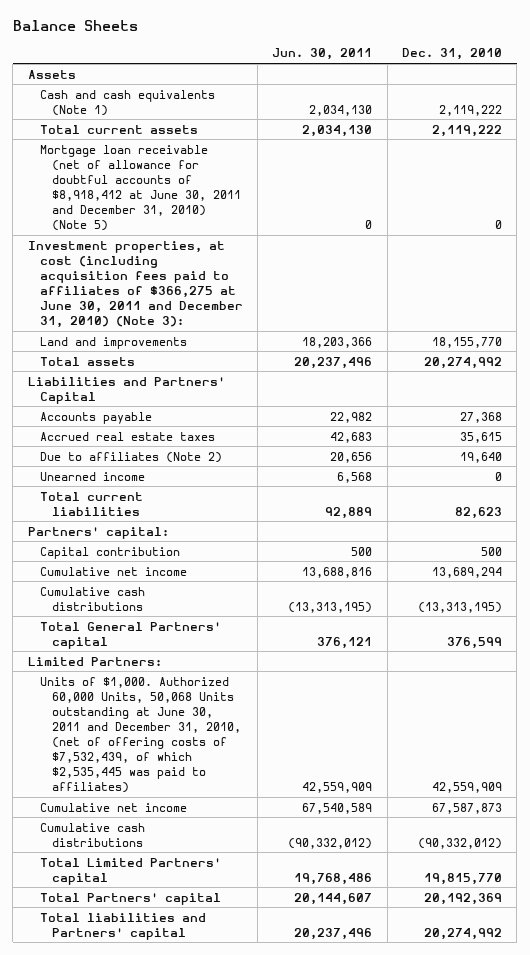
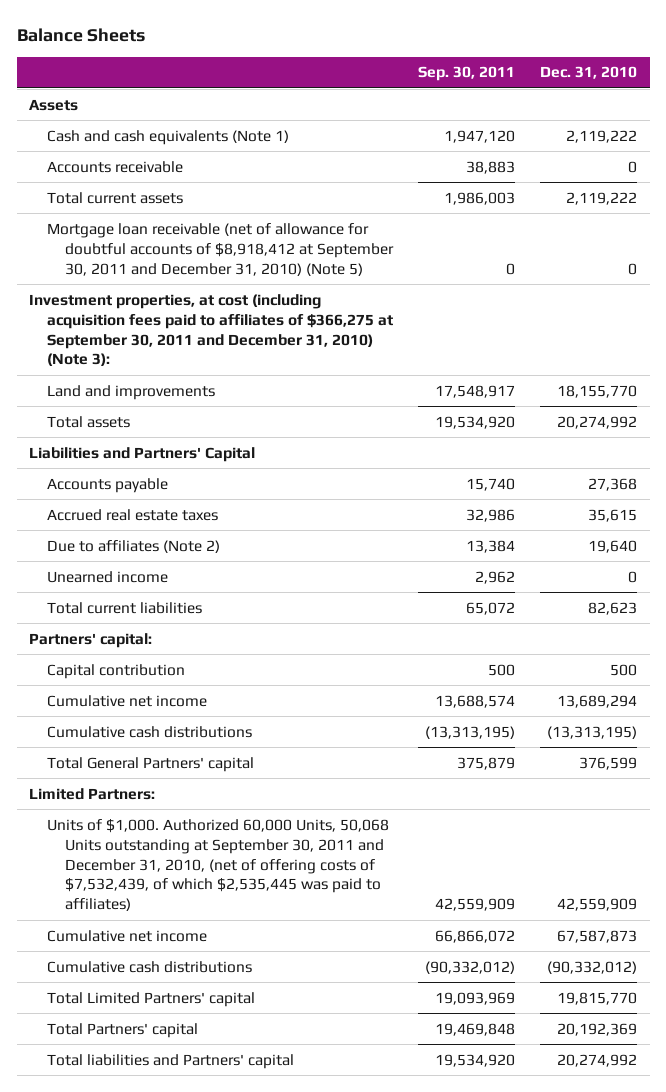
- | Jun. 30, 2011 | Dec. 31, 2010
+ | Sep. 30, 2011 | Dec. 31, 2010
+ Accounts receivable | 38,883 | 0
- Mortgage loan receivable (net of allowance for doubtful accounts of $8,918,412 at June 30, 2011 and December 31, 2010) (Note 5) | 0 | 0
- Investment properties, at cost (including acquisition fees paid to affiliates of $366,275 at June 30, 2011 and December 31, 2010) (Note 3):
+ Mortgage loan receivable (net of allowance for doubtful accounts of $8,918,412 at September 30, 2011 and December 31, 2010) (Note 5) | 0 | 0
+ Investment properties, at cost (including acquisition fees paid to affiliates of $366,275 at September 30, 2011 and December 31, 2010) (Note 3):
- Units of $1,000. Authorized 60,000 Units, 50,068 Units outstanding at June 30, 2011 and December 31, 2010, (net of offering costs of $7,532,439, of which $2,535,445 was paid to affiliates) | 42,559,909 | 42,559,909
+ Units of $1,000. Authorized 60,000 Units, 50,068 Units outstanding at September 30, 2011 and December 31, 2010, (net of offering costs of $7,532,439, of which $2,535,445 was paid to affiliates) | 42,559,909 | 42,559,909

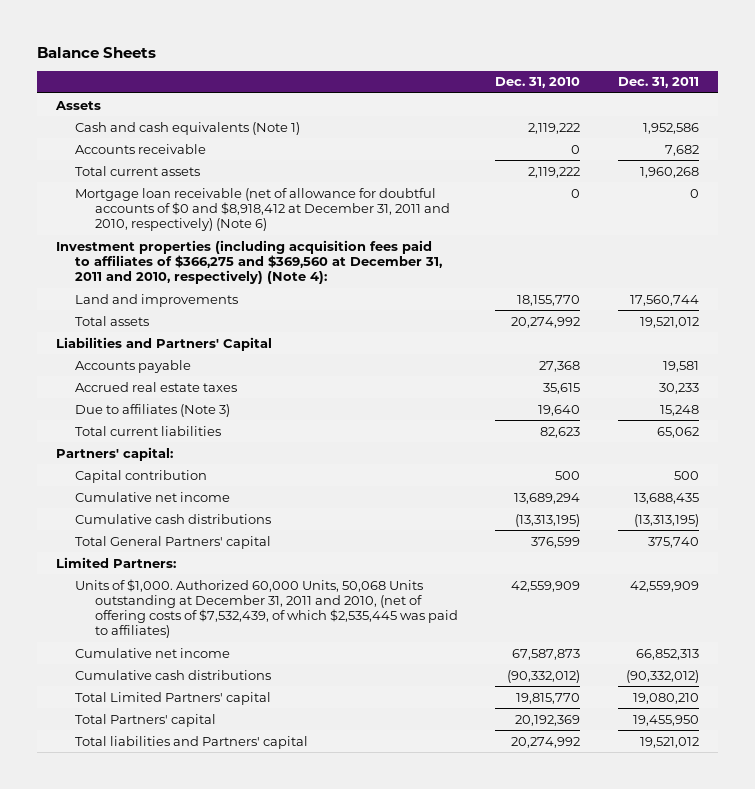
- | Sep. 30, 2011 | Dec. 31, 2010
+ | Dec. 31, 2010 | Dec. 31, 2011
- Mortgage loan receivable (net of allowance for doubtful accounts of $8,918,412 at September 30, 2011 and December 31, 2010) (Note 5) | 0 | 0
- Investment properties, at cost (including acquisition fees paid to affiliates of $366,275 at September 30, 2011 and December 31, 2010) (Note 3):
+ Mortgage loan receivable (net of allowance for doubtful accounts of $0 and $8,918,412 at December 31, 2011 and 2010, respectively) (Note 6) | 0 | 0
+ Investment properties (including acquisition fees paid to affiliates of $366,275 and $369,560 at December 31, 2011 and 2010, respectively) (Note 4):
- Due to affiliates (Note 2) | 13,384 | 19,640
- Unearned income | 2,962 | 0
+ Due to affiliates (Note 3) | 19,640 | 15,248
- Units of $1,000. Authorized 60,000 Units, 50,068 Units outstanding at September 30, 2011 and December 31, 2010, (net of offering costs of $7,532,439, of which $2,535,445 was paid to affiliates) | 42,559,909 | 42,559,909
+ Units of $1,000. Authorized 60,000 Units, 50,068 Units outstanding at December 31, 2011 and 2010, (net of offering costs of $7,532,439, of which $2,535,445 was paid to affiliates) | 42,559,909 | 42,559,909

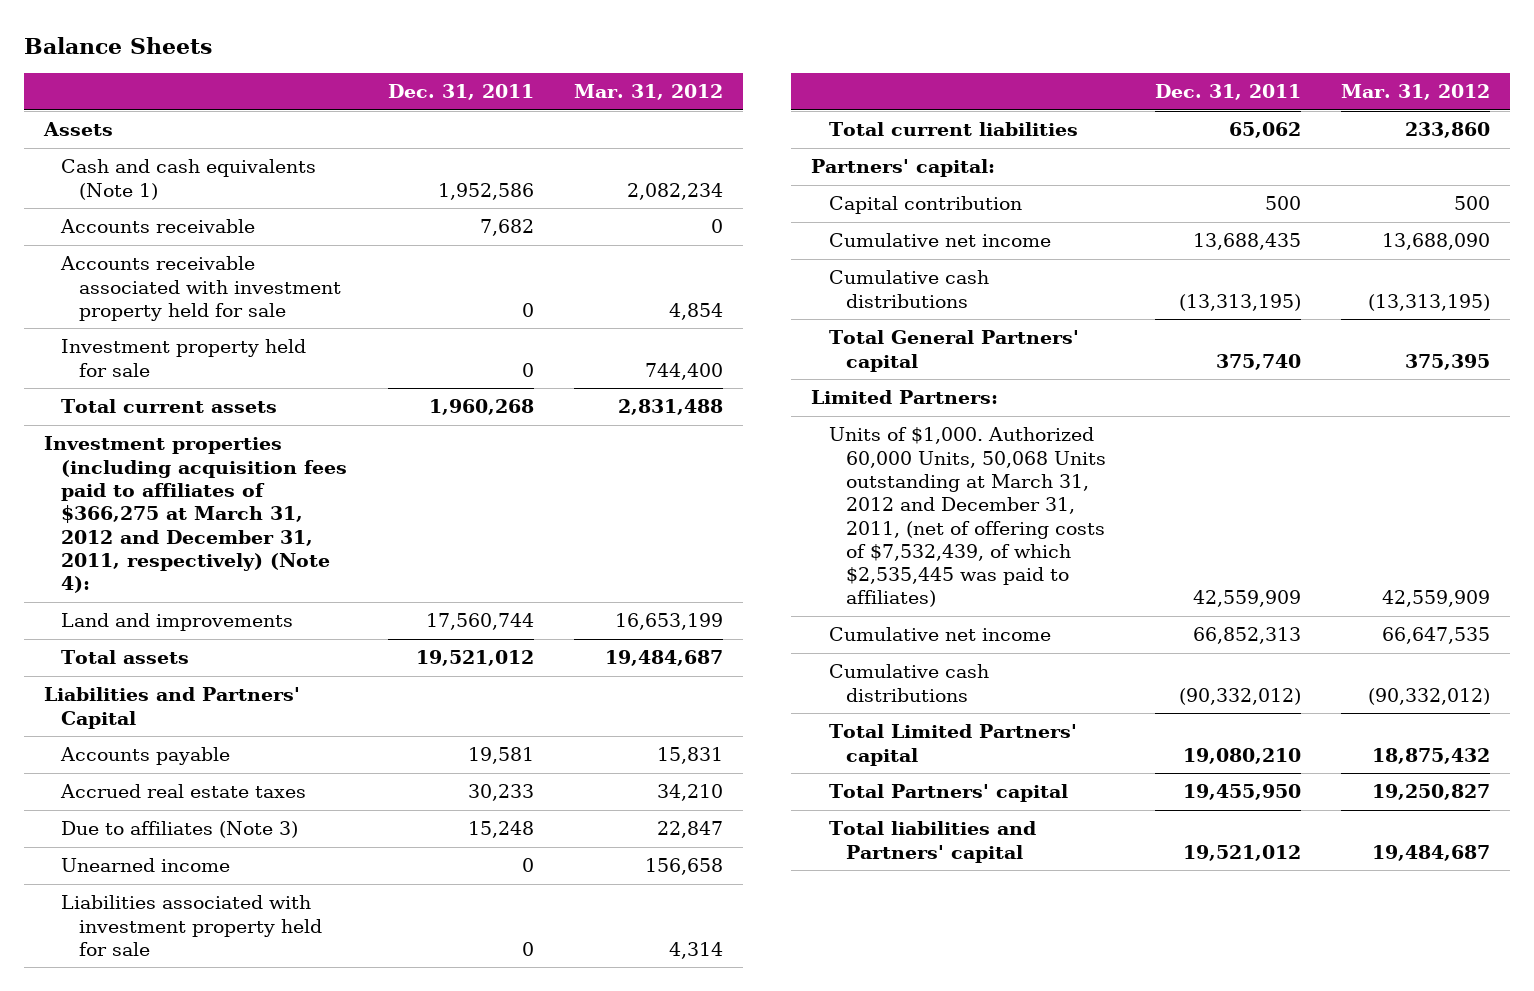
- | Dec. 31, 2010 | Dec. 31, 2011
+ | Dec. 31, 2011 | Mar. 31, 2012
+ Accounts receivable associated with investment property held for sale | 0 | 4,854
+ Investment property held for sale | 0 | 744,400
- Mortgage loan receivable (net of allowance for doubtful accounts of $0 and $8,918,412 at December 31, 2011 and 2010, respectively) (Note 6) | 0 | 0
- Investment properties (including acquisition fees paid to affiliates of $366,275 and $369,560 at December 31, 2011 and 2010, respectively) (Note 4):
+ Investment properties (including acquisition fees paid to affiliates of $366,275 at March 31, 2012 and December 31, 2011, respectively) (Note 4):
+ Unearned income | 0 | 156,658
+ Liabilities associated with investment property held for sale | 0 | 4,314
- Units of $1,000. Authorized 60,000 Units, 50,068 Units outstanding at December 31, 2011 and 2010, (net of offering costs of $7,532,439, of which $2,535,445 was paid to affiliates) | 42,559,909 | 42,559,909
+ Units of $1,000. Authorized 60,000 Units, 50,068 Units outstanding at March 31, 2012 and December 31, 2011, (net of offering costs of $7,532,439, of which $2,535,445 was paid to affiliates) | 42,559,909 | 42,559,909

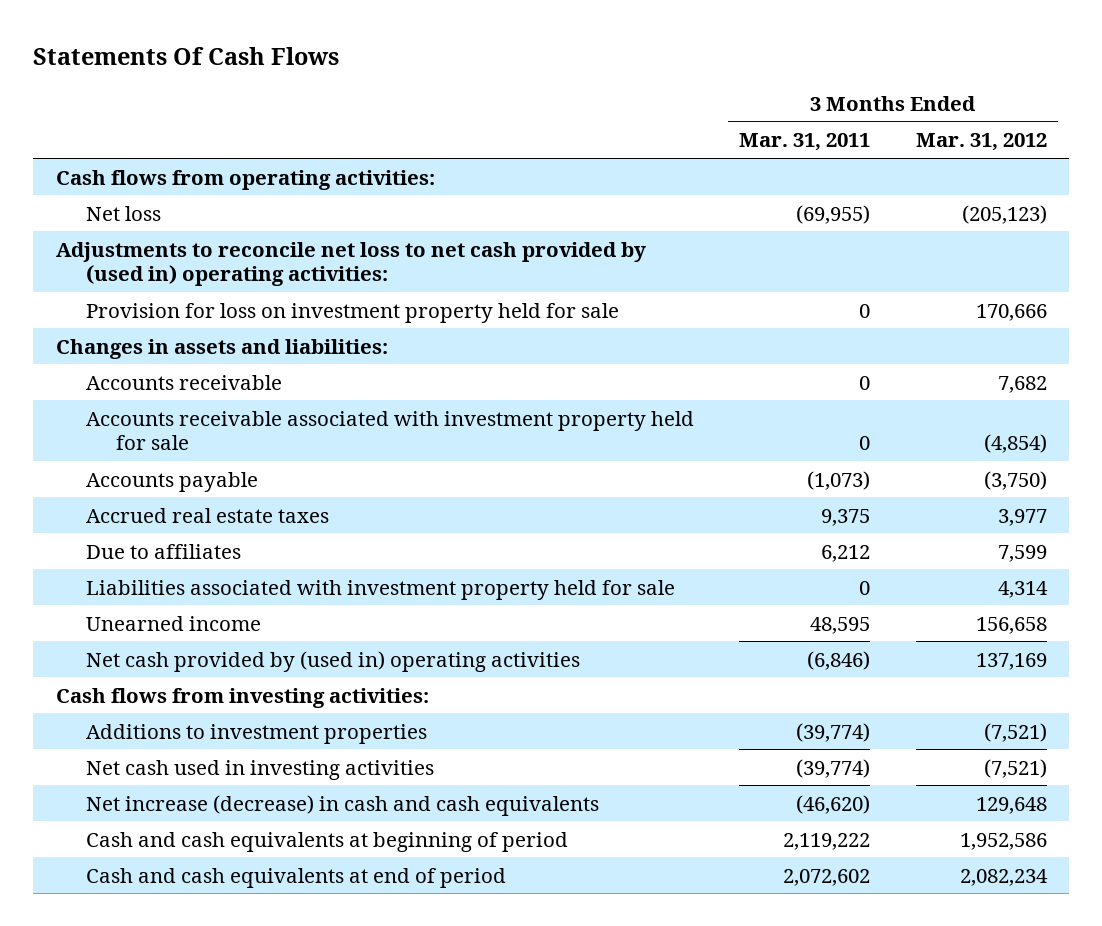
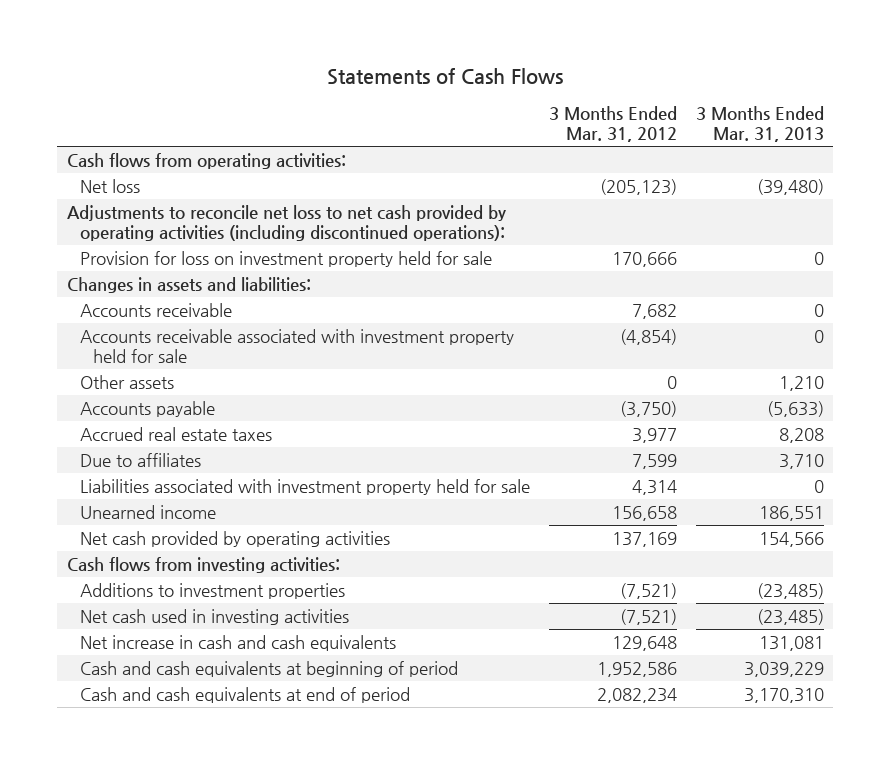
- Statements Of Cash Flows
+ Statements of Cash Flows
- | 3 Months Ended Mar. 31, 2011 | 3 Months Ended Mar. 31, 2012
+ | 3 Months Ended Mar. 31, 2012 | 3 Months Ended Mar. 31, 2013
- Adjustments to reconcile net loss to net cash provided by (used in) operating activities:
+ Adjustments to reconcile net loss to net cash provided by operating activities (including discontinued operations):
+ Other assets | 0 | 1,210
- Net cash provided by (used in) operating activities | (6,846) | 137,169
+ Net cash provided by operating activities | 137,169 | 154,566
- Net increase (decrease) in cash and cash equivalents | (46,620) | 129,648
+ Net increase in cash and cash equivalents | 129,648 | 131,081

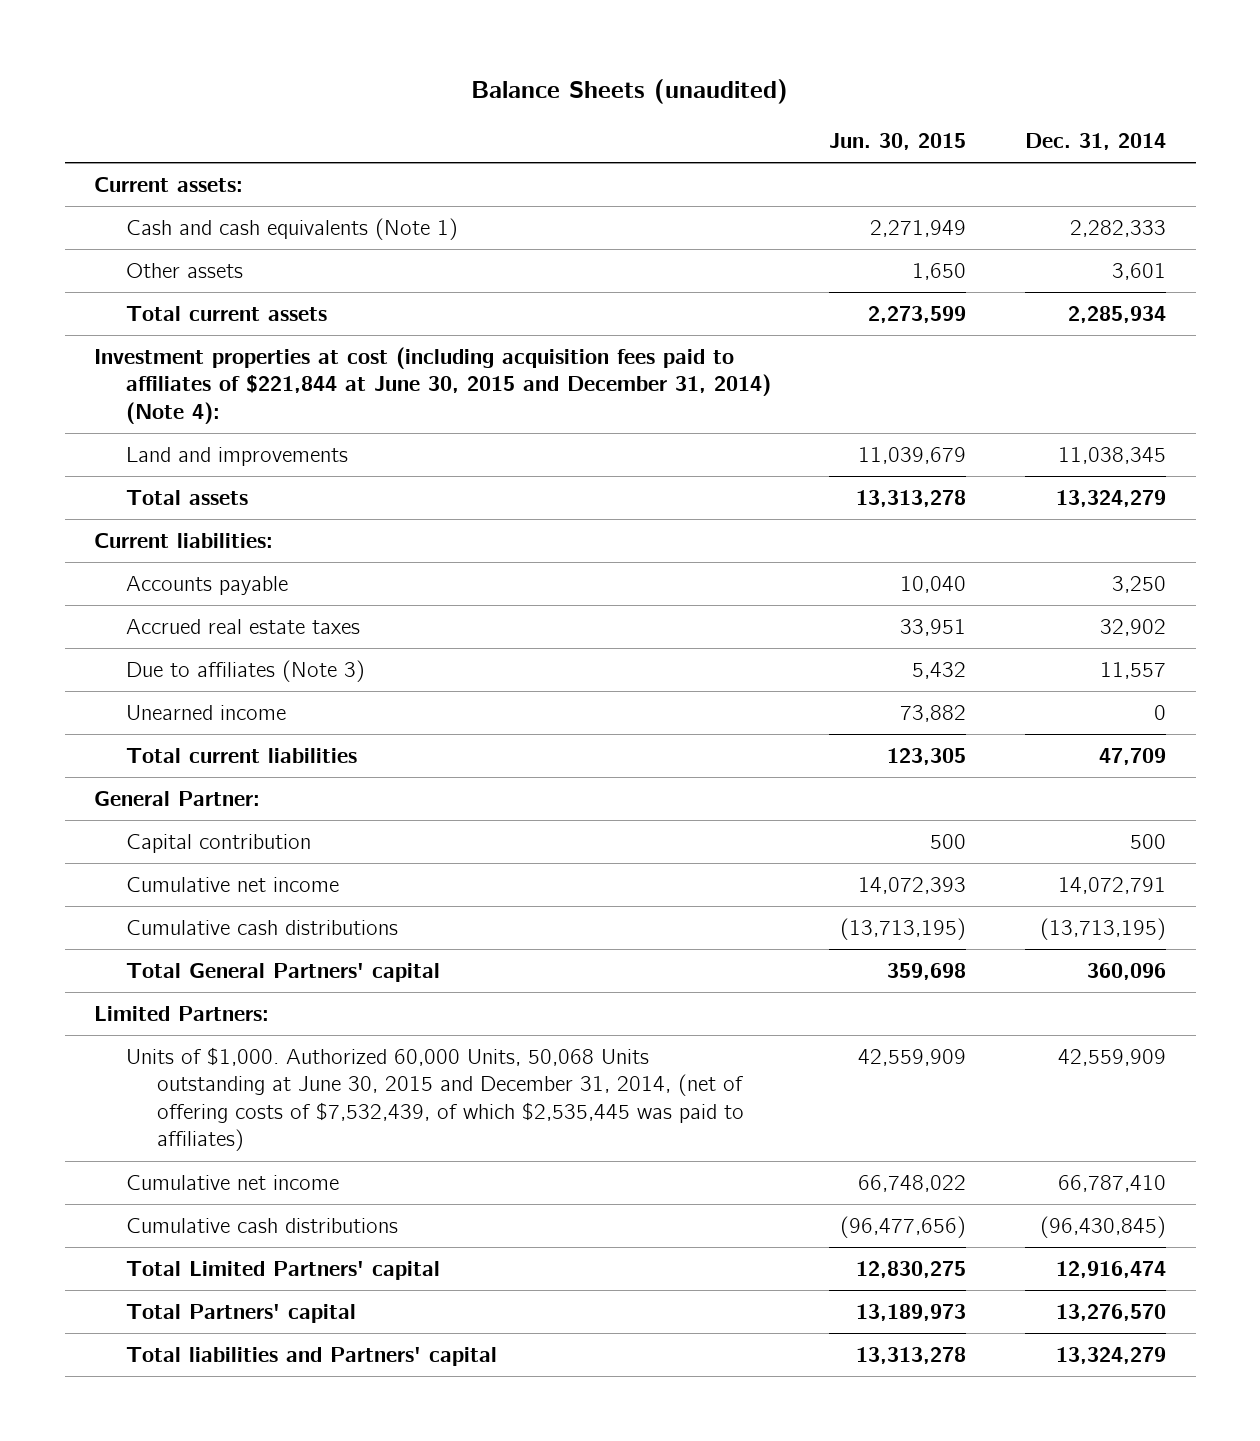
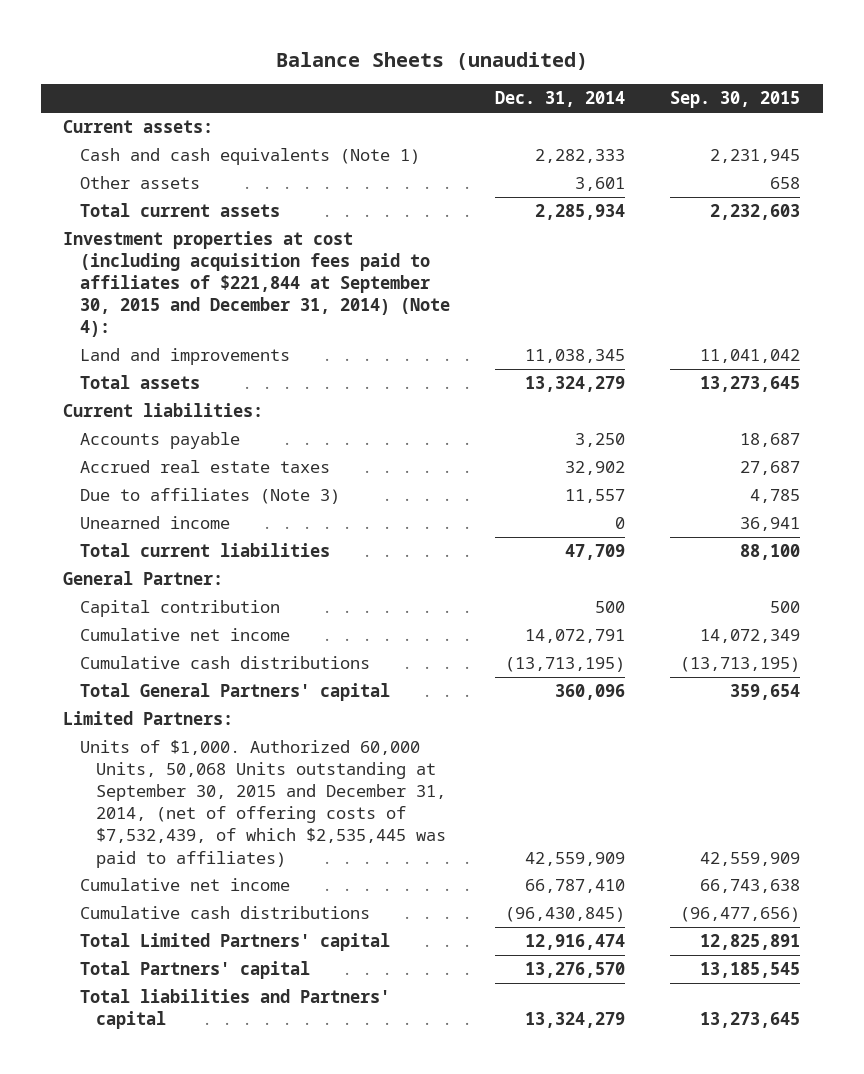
- | Jun. 30, 2015 | Dec. 31, 2014
+ | Dec. 31, 2014 | Sep. 30, 2015
- Investment properties at cost (including acquisition fees paid to affiliates of $221,844 at June 30, 2015 and December 31, 2014) (Note 4):
+ Investment properties at cost (including acquisition fees paid to affiliates of $221,844 at September 30, 2015 and December 31, 2014) (Note 4):
- Units of $1,000. Authorized 60,000 Units, 50,068 Units outstanding at June 30, 2015 and December 31, 2014, (net of offering costs of $7,532,439, of which $2,535,445 was paid to affiliates) | 42,559,909 | 42,559,909
+ Units of $1,000. Authorized 60,000 Units, 50,068 Units outstanding at September 30, 2015 and December 31, 2014, (net of offering costs of $7,532,439, of which $2,535,445 was paid to affiliates) | 42,559,909 | 42,559,909

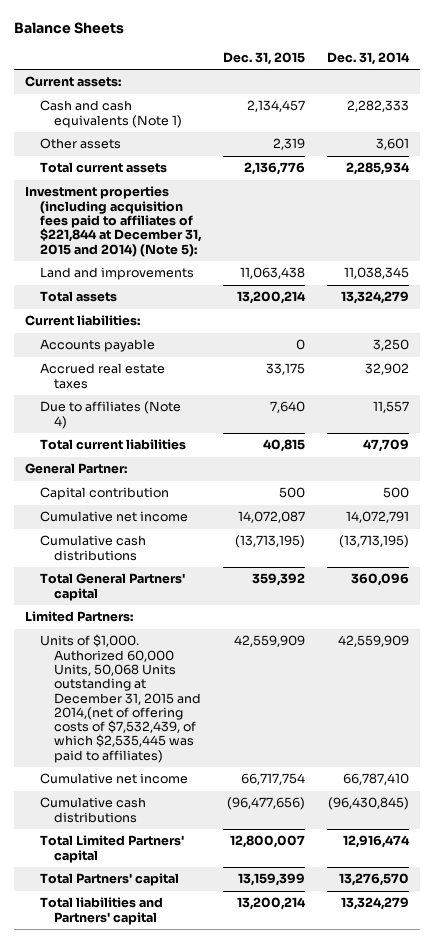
- Balance Sheets (unaudited)
+ Balance Sheets
- | Dec. 31, 2014 | Sep. 30, 2015
+ | Dec. 31, 2015 | Dec. 31, 2014
- Investment properties at cost (including acquisition fees paid to affiliates of $221,844 at September 30, 2015 and December 31, 2014) (Note 4):
+ Investment properties (including acquisition fees paid to affiliates of $221,844 at December 31, 2015 and 2014) (Note 5):
- Due to affiliates (Note 3) | 11,557 | 4,785
- Unearned income | 0 | 36,941
+ Due to affiliates (Note 4) | 7,640 | 11,557
- Units of $1,000. Authorized 60,000 Units, 50,068 Units outstanding at September 30, 2015 and December 31, 2014, (net of offering costs of $7,532,439, of which $2,535,445 was paid to affiliates) | 42,559,909 | 42,559,909
+ Units of $1,000. Authorized 60,000 Units, 50,068 Units outstanding at December 31, 2015 and 2014,(net of offering costs of $7,532,439, of which $2,535,445 was paid to affiliates) | 42,559,909 | 42,559,909

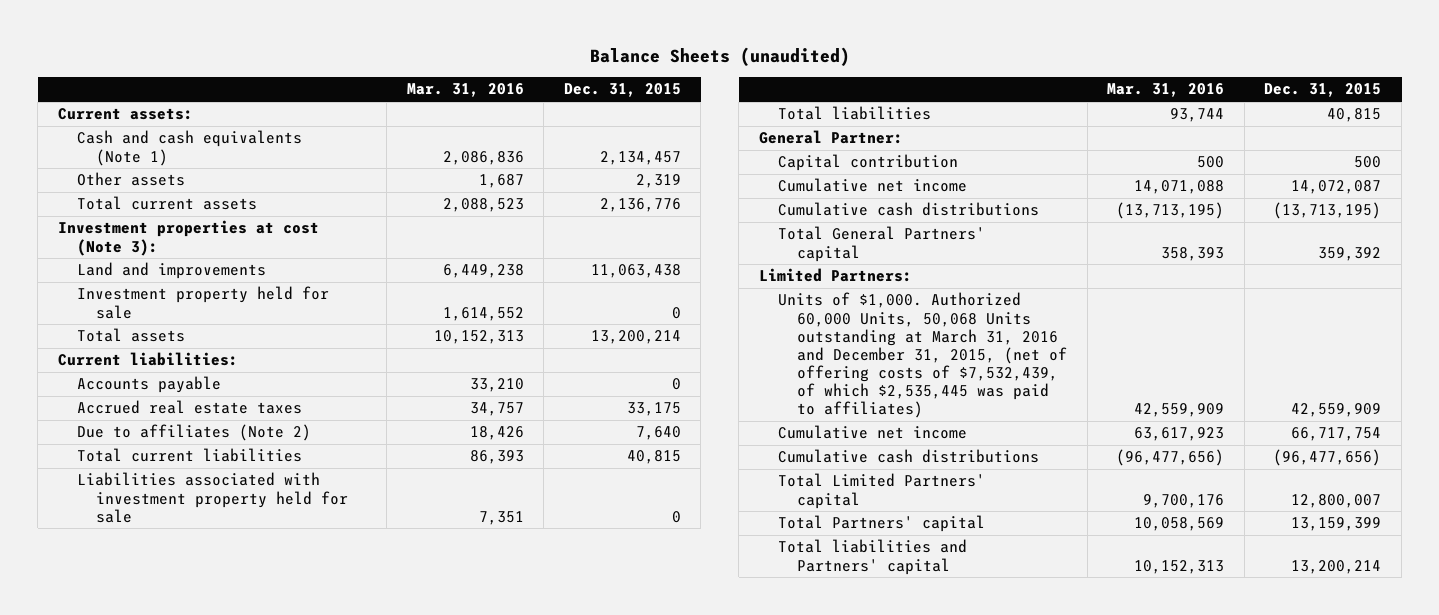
- Balance Sheets
+ Balance Sheets (unaudited)
- | Dec. 31, 2015 | Dec. 31, 2014
+ | Mar. 31, 2016 | Dec. 31, 2015
- Investment properties (including acquisition fees paid to affiliates of $221,844 at December 31, 2015 and 2014) (Note 5):
+ Investment properties at cost (Note 3):
+ Investment property held for sale | 1,614,552 | 0
- Due to affiliates (Note 4) | 7,640 | 11,557
+ Due to affiliates (Note 2) | 18,426 | 7,640
+ Liabilities associated with investment property held for sale | 7,351 | 0
+ Total liabilities | 93,744 | 40,815
- Units of $1,000. Authorized 60,000 Units, 50,068 Units outstanding at December 31, 2015 and 2014,(net of offering costs of $7,532,439, of which $2,535,445 was paid to affiliates) | 42,559,909 | 42,559,909
+ Units of $1,000. Authorized 60,000 Units, 50,068 Units outstanding at March 31, 2016 and December 31, 2015, (net of offering costs of $7,532,439, of which $2,535,445 was paid to affiliates) | 42,559,909 | 42,559,909

